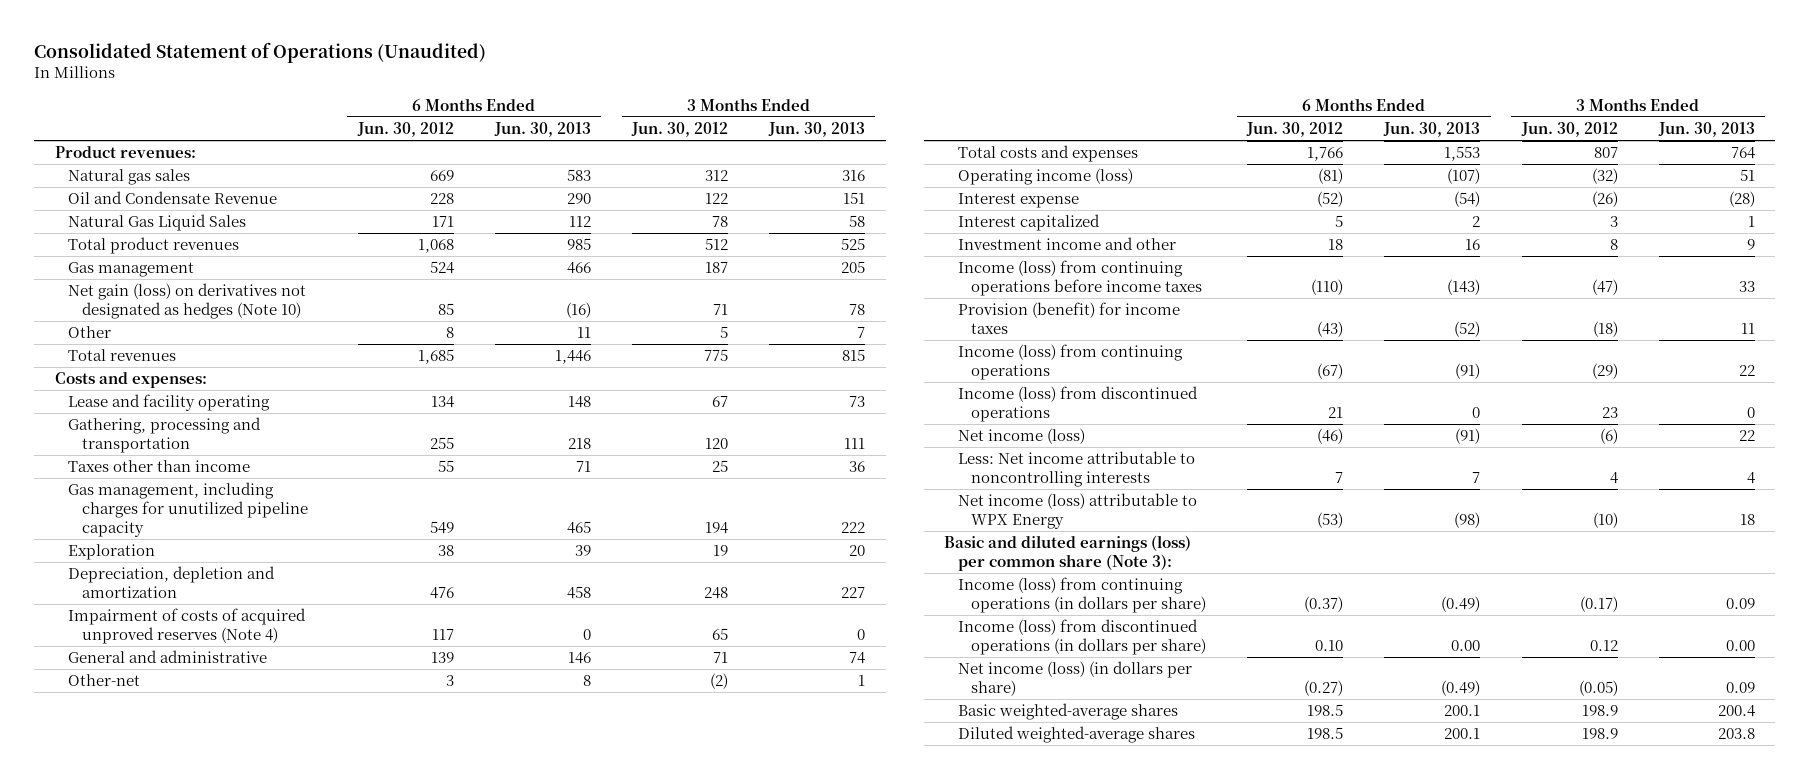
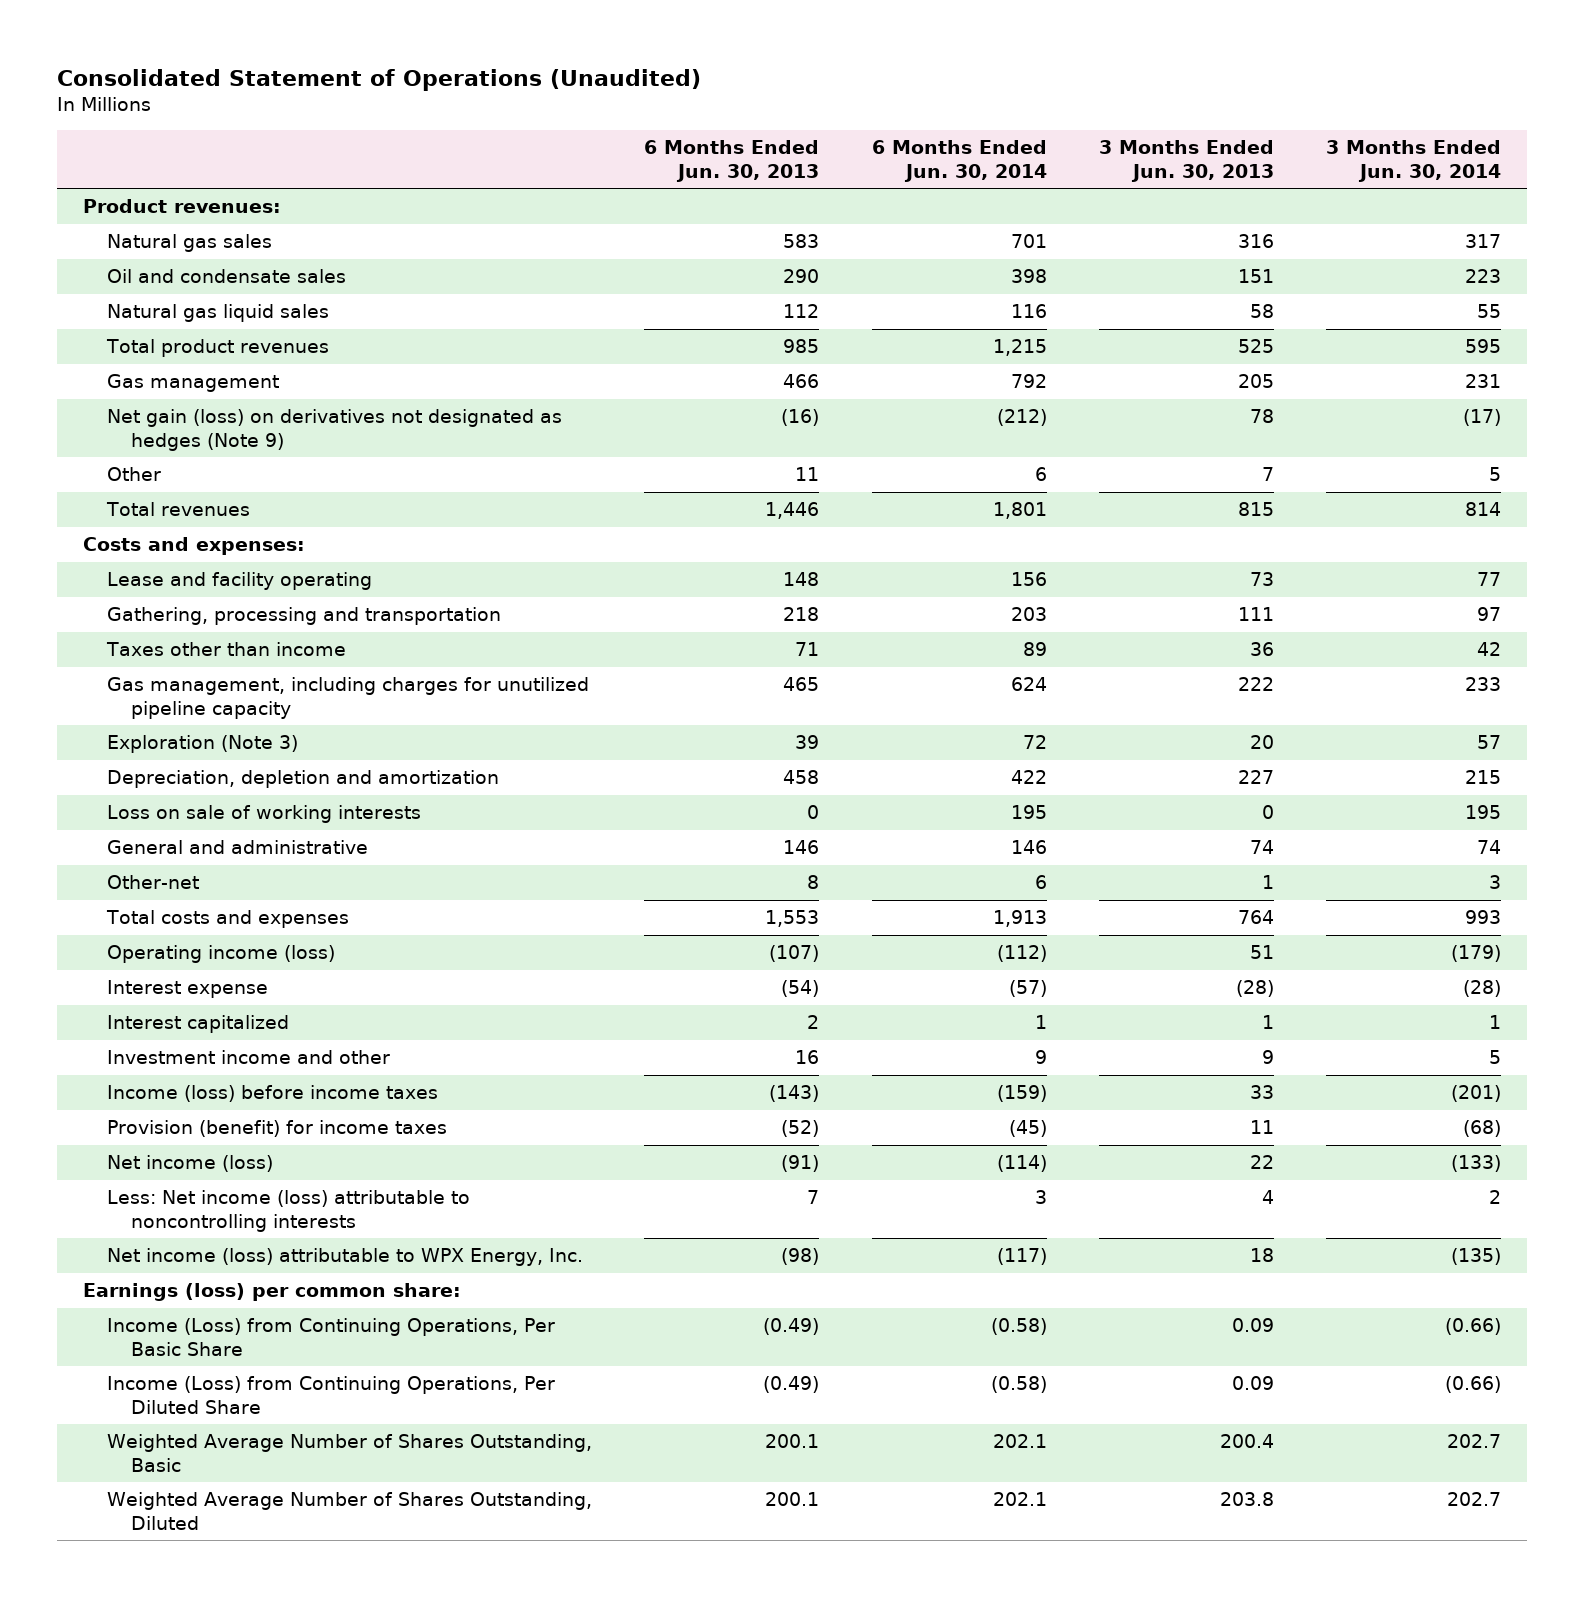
- | 6 Months Ended Jun. 30, 2012 | 6 Months Ended Jun. 30, 2013 | 3 Months Ended Jun. 30, 2012 | 3 Months Ended Jun. 30, 2013
+ | 6 Months Ended Jun. 30, 2013 | 6 Months Ended Jun. 30, 2014 | 3 Months Ended Jun. 30, 2013 | 3 Months Ended Jun. 30, 2014
- Oil and Condensate Revenue | 228 | 290 | 122 | 151
- Natural Gas Liquid Sales | 171 | 112 | 78 | 58
+ Oil and condensate sales | 290 | 398 | 151 | 223
+ Natural gas liquid sales | 112 | 116 | 58 | 55
- Net gain (loss) on derivatives not designated as hedges (Note 10) | 85 | (16) | 71 | 78
+ Net gain (loss) on derivatives not designated as hedges (Note 9) | (16) | (212) | 78 | (17)
- Exploration | 38 | 39 | 19 | 20
+ Exploration (Note 3) | 39 | 72 | 20 | 57
- Impairment of costs of acquired unproved reserves (Note 4) | 117 | 0 | 65 | 0
+ Loss on sale of working interests | 0 | 195 | 0 | 195
- Income (loss) from continuing operations before income taxes | (110) | (143) | (47) | 33
+ Income (loss) before income taxes | (143) | (159) | 33 | (201)
- Income (loss) from continuing operations | (67) | (91) | (29) | 22
- Income (loss) from discontinued operations | 21 | 0 | 23 | 0
- Less: Net income attributable to noncontrolling interests | 7 | 7 | 4 | 4
- Net income (loss) attributable to WPX Energy | (53) | (98) | (10) | 18
- Basic and diluted earnings (loss) per common share (Note 3):
- Income (loss) from continuing operations (in dollars per share) | (0.37) | (0.49) | (0.17) | 0.09
- Income (loss) from discontinued operations (in dollars per share) | 0.10 | 0.00 | 0.12 | 0.00
- Net income (loss) (in dollars per share) | (0.27) | (0.49) | (0.05) | 0.09
- Basic weighted-average shares | 198.5 | 200.1 | 198.9 | 200.4
- Diluted weighted-average shares | 198.5 | 200.1 | 198.9 | 203.8
+ Less: Net income (loss) attributable to noncontrolling interests | 7 | 3 | 4 | 2
+ Net income (loss) attributable to WPX Energy, Inc. | (98) | (117) | 18 | (135)
+ Earnings (loss) per common share:
+ Income (Loss) from Continuing Operations, Per Basic Share | (0.49) | (0.58) | 0.09 | (0.66)
+ Income (Loss) from Continuing Operations, Per Diluted Share | (0.49) | (0.58) | 0.09 | (0.66)
+ Weighted Average Number of Shares Outstanding, Basic | 200.1 | 202.1 | 200.4 | 202.7
+ Weighted Average Number of Shares Outstanding, Diluted | 200.1 | 202.1 | 203.8 | 202.7

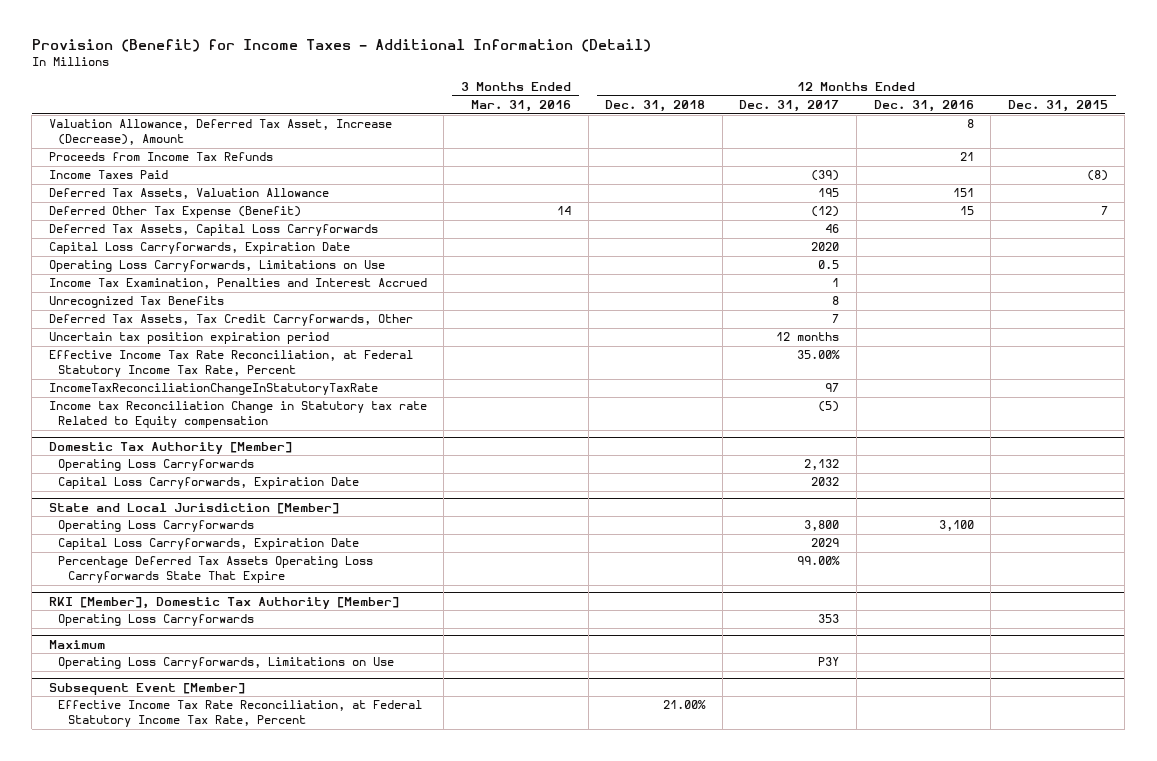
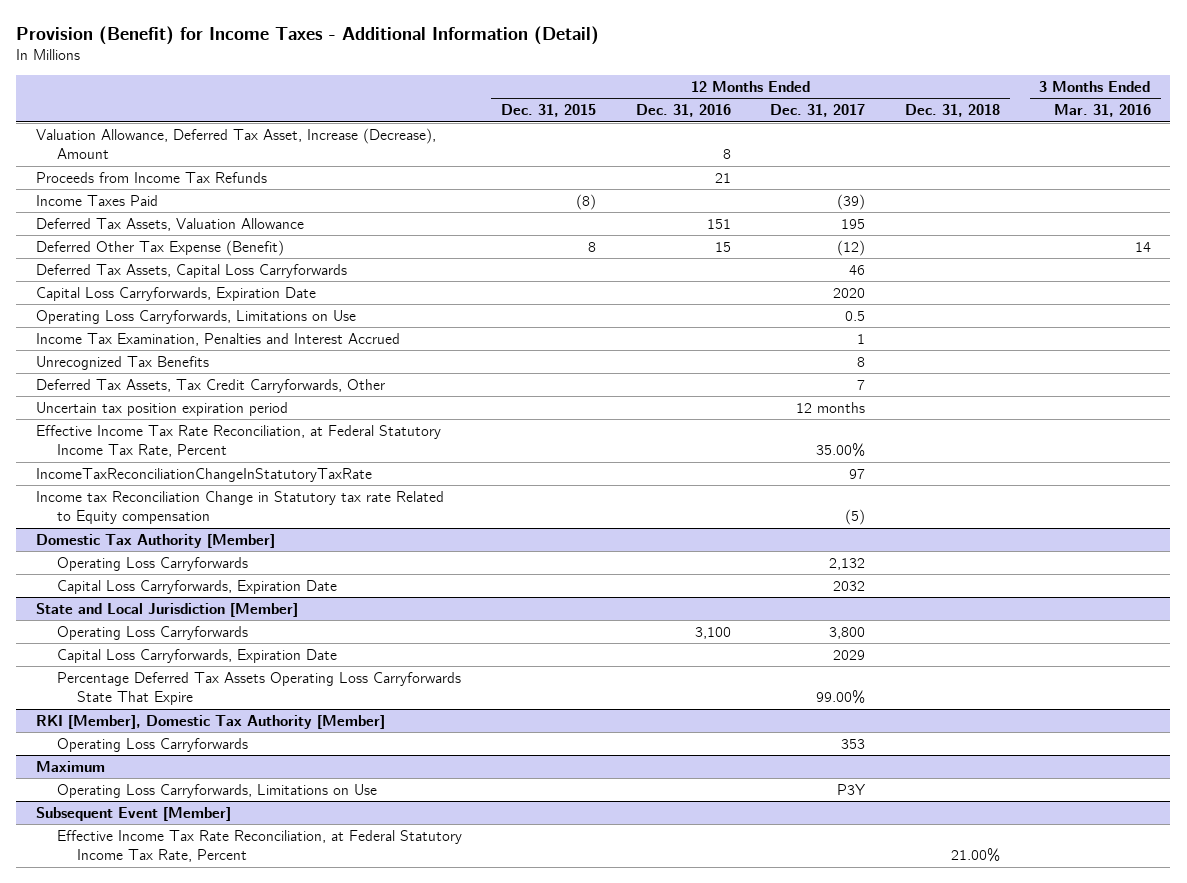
- | 3 Months Ended Mar. 31, 2016 | 12 Months Ended Dec. 31, 2018 | 12 Months Ended Dec. 31, 2017 | 12 Months Ended Dec. 31, 2016 | 12 Months Ended Dec. 31, 2015
+ | 12 Months Ended Dec. 31, 2015 | 12 Months Ended Dec. 31, 2016 | 12 Months Ended Dec. 31, 2017 | 12 Months Ended Dec. 31, 2018 | 3 Months Ended Mar. 31, 2016
- Deferred Other Tax Expense (Benefit) | 14 | | (12) | 15 | 7
+ Deferred Other Tax Expense (Benefit) | 8 | 15 | (12) | | 14

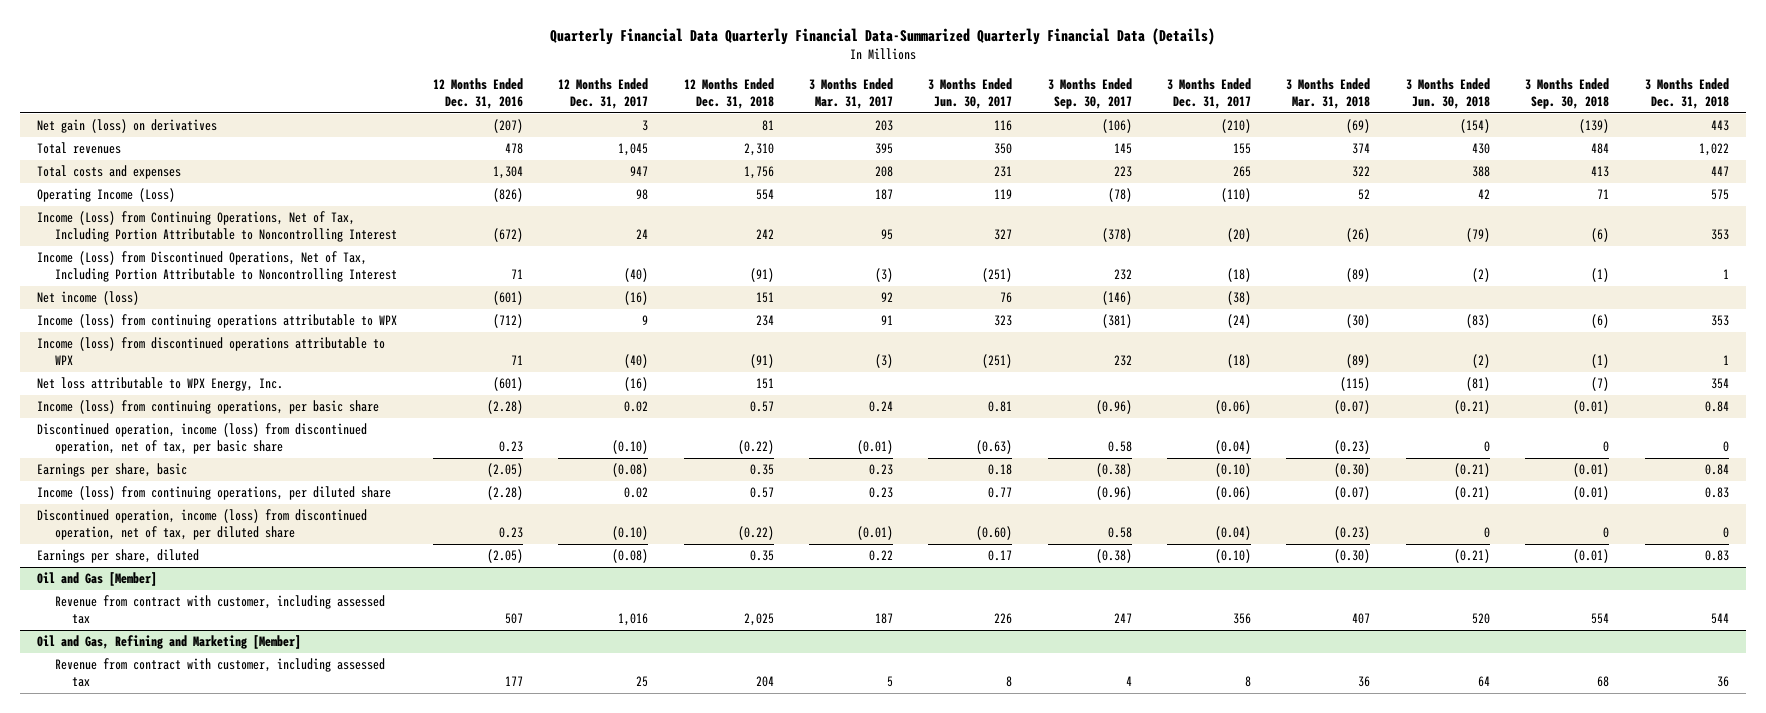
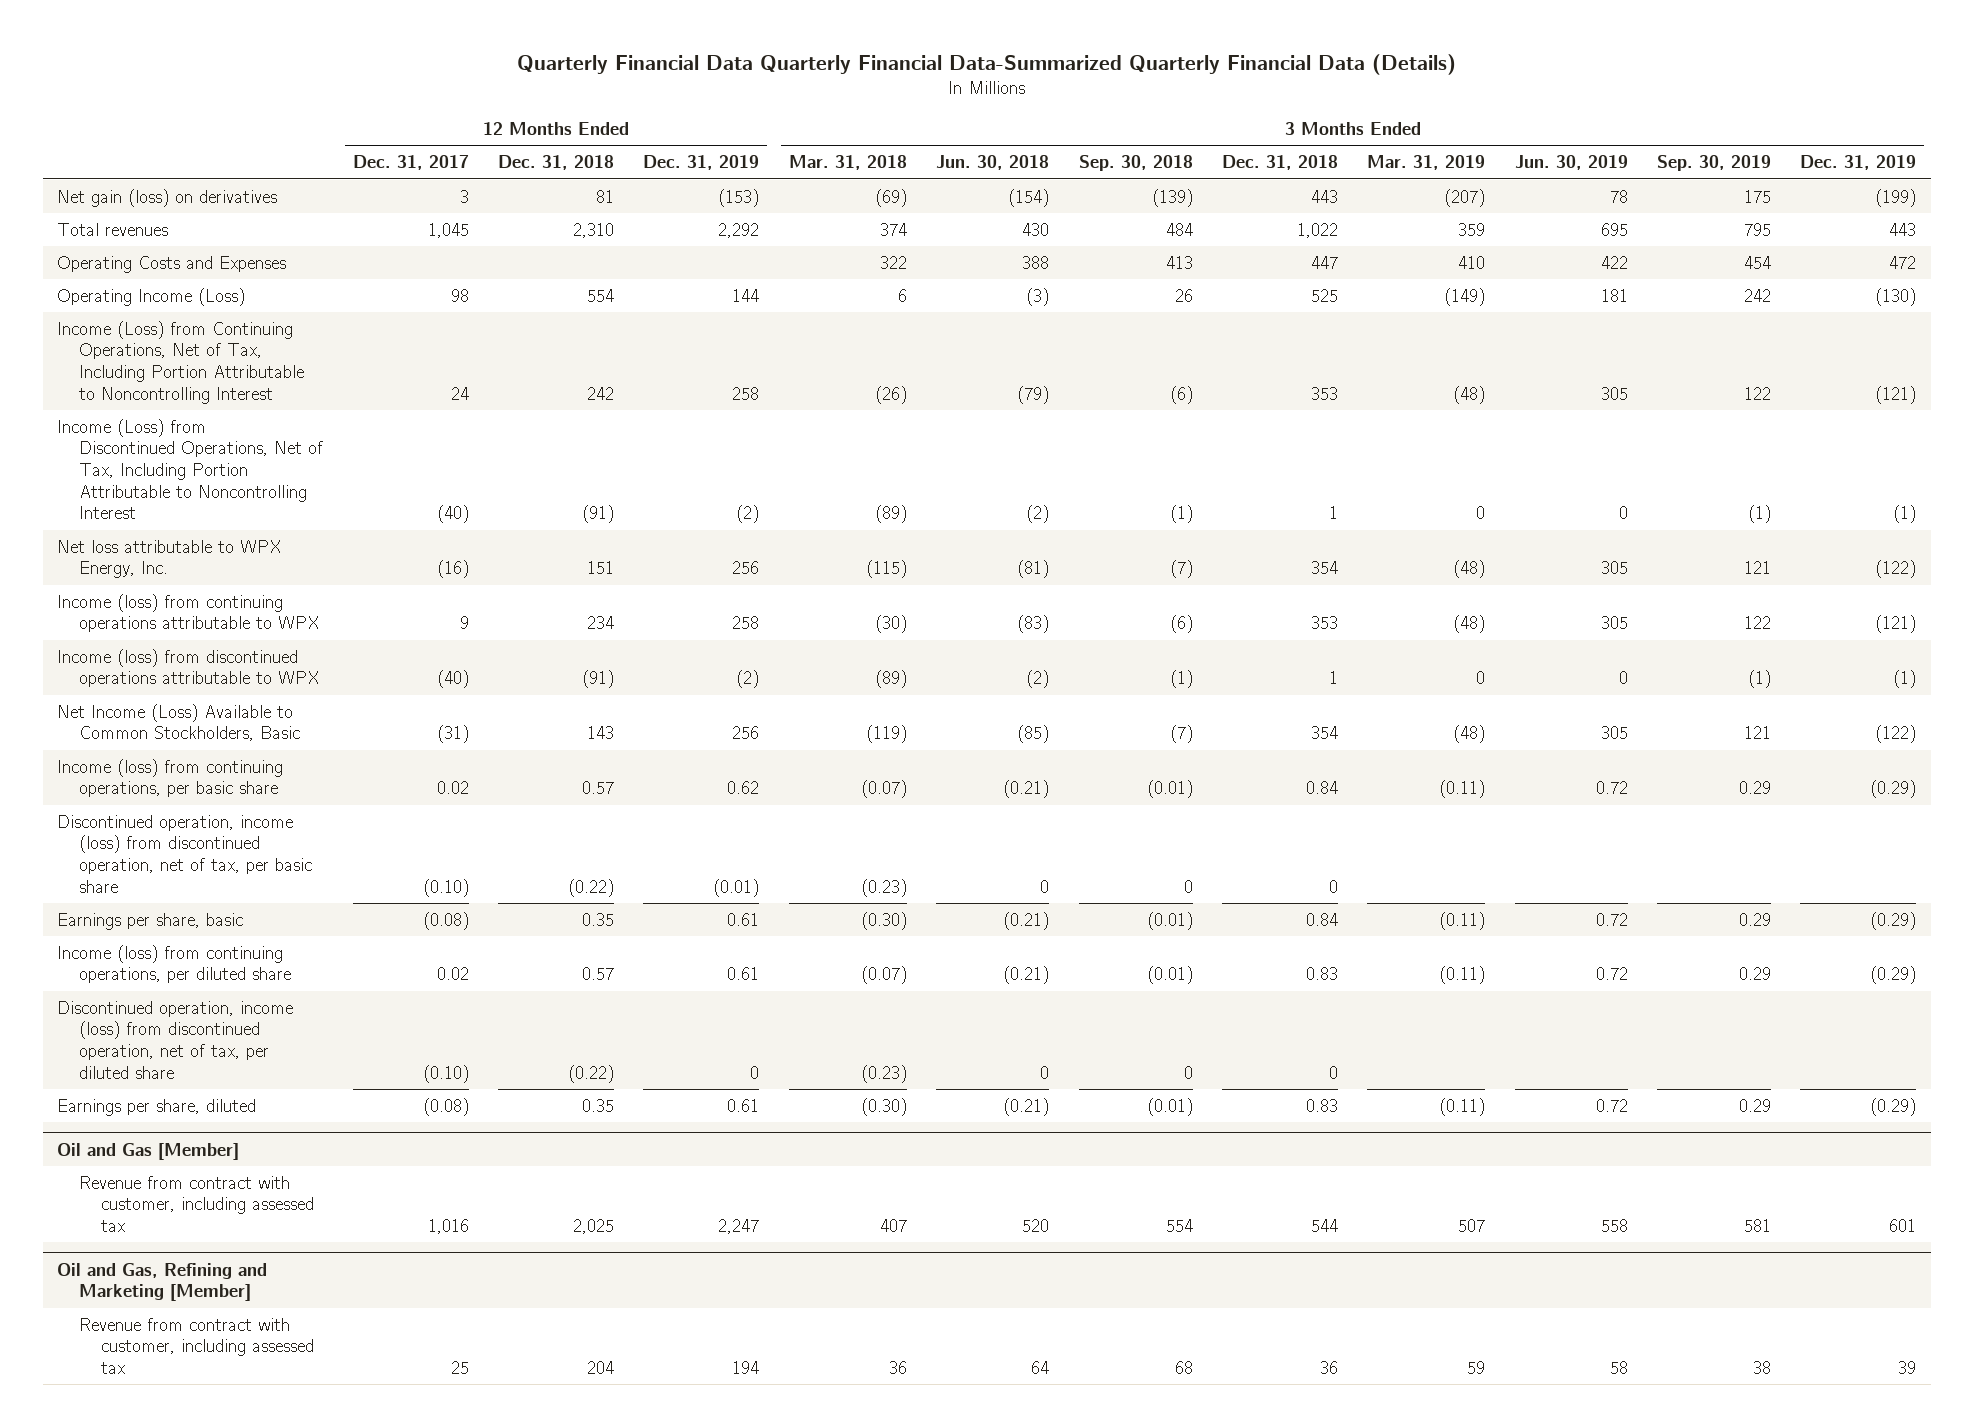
- | 12 Months Ended Dec. 31, 2016 | 12 Months Ended Dec. 31, 2017 | 12 Months Ended Dec. 31, 2018 | 3 Months Ended Mar. 31, 2017 | 3 Months Ended Jun. 30, 2017 | 3 Months Ended Sep. 30, 2017 | 3 Months Ended Dec. 31, 2017 | 3 Months Ended Mar. 31, 2018 | 3 Months Ended Jun. 30, 2018 | 3 Months Ended Sep. 30, 2018 | 3 Months Ended Dec. 31, 2018
+ | 12 Months Ended Dec. 31, 2017 | 12 Months Ended Dec. 31, 2018 | 12 Months Ended Dec. 31, 2019 | 3 Months Ended Mar. 31, 2018 | 3 Months Ended Jun. 30, 2018 | 3 Months Ended Sep. 30, 2018 | 3 Months Ended Dec. 31, 2018 | 3 Months Ended Mar. 31, 2019 | 3 Months Ended Jun. 30, 2019 | 3 Months Ended Sep. 30, 2019 | 3 Months Ended Dec. 31, 2019
- Total costs and expenses | 1,304 | 947 | 1,756 | 208 | 231 | 223 | 265 | 322 | 388 | 413 | 447
- Operating Income (Loss) | (826) | 98 | 554 | 187 | 119 | (78) | (110) | 52 | 42 | 71 | 575
+ Operating Costs and Expenses | | | | 322 | 388 | 413 | 447 | 410 | 422 | 454 | 472
+ Operating Income (Loss) | 98 | 554 | 144 | 6 | (3) | 26 | 525 | (149) | 181 | 242 | (130)
- Net income (loss) | (601) | (16) | 151 | 92 | 76 | (146) | (38) | | | |
moved up: Net loss attributable to WPX Energy, Inc. | (16) | 151 | 256 | (115) | (81) | (7) | 354 | (48) | 305 | 121 | (122)
+ Net Income (Loss) Available to Common Stockholders, Basic | (31) | 143 | 256 | (119) | (85) | (7) | 354 | (48) | 305 | 121 | (122)

